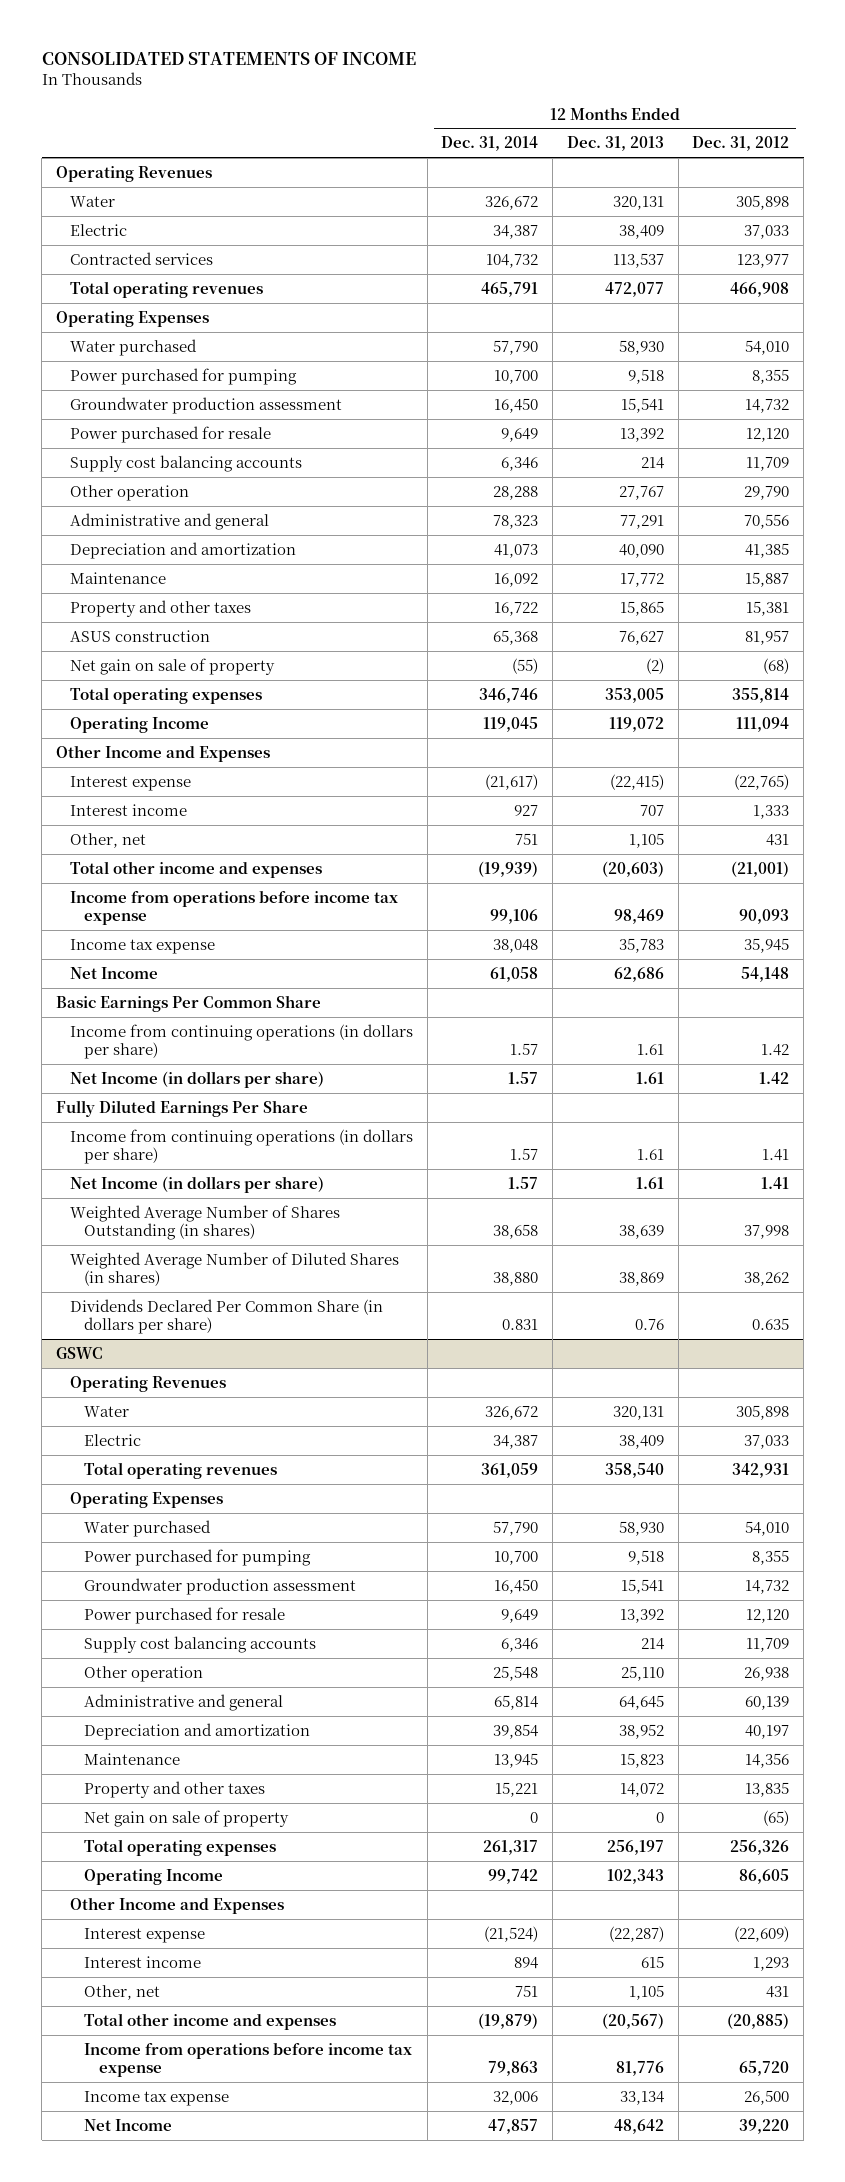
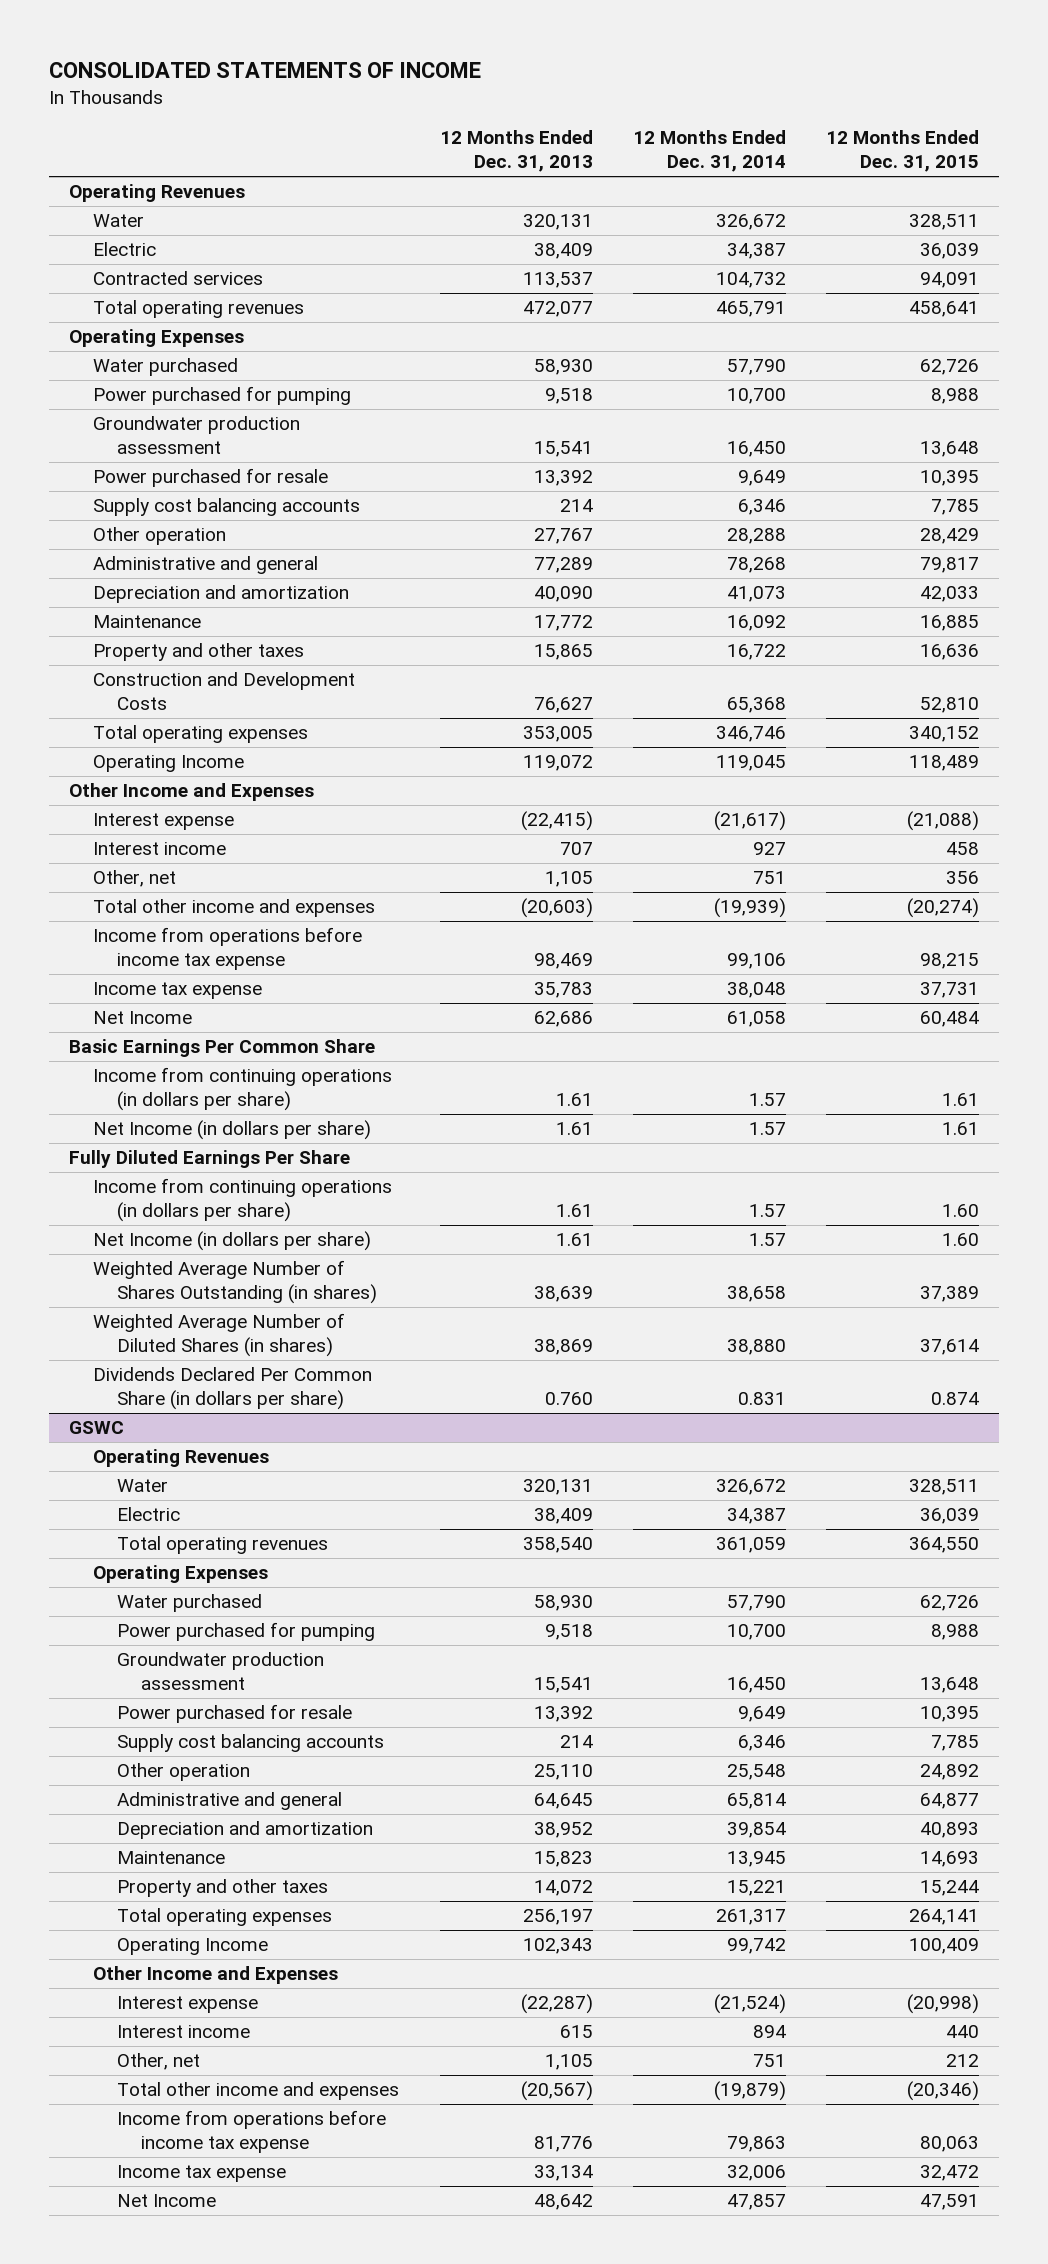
- | 12 Months Ended Dec. 31, 2014 | 12 Months Ended Dec. 31, 2013 | 12 Months Ended Dec. 31, 2012
+ | 12 Months Ended Dec. 31, 2013 | 12 Months Ended Dec. 31, 2014 | 12 Months Ended Dec. 31, 2015
- Administrative and general | 78,323 | 77,291 | 70,556
+ Administrative and general | 77,289 | 78,268 | 79,817
- ASUS construction | 65,368 | 76,627 | 81,957
- Net gain on sale of property | (55) | (2) | (68)
+ Construction and Development Costs | 76,627 | 65,368 | 52,810
- Dividends Declared Per Common Share (in dollars per share) | 0.831 | 0.76 | 0.635
+ Dividends Declared Per Common Share (in dollars per share) | 0.760 | 0.831 | 0.874
@ GSWC
- Net gain on sale of property | 0 | 0 | (65)

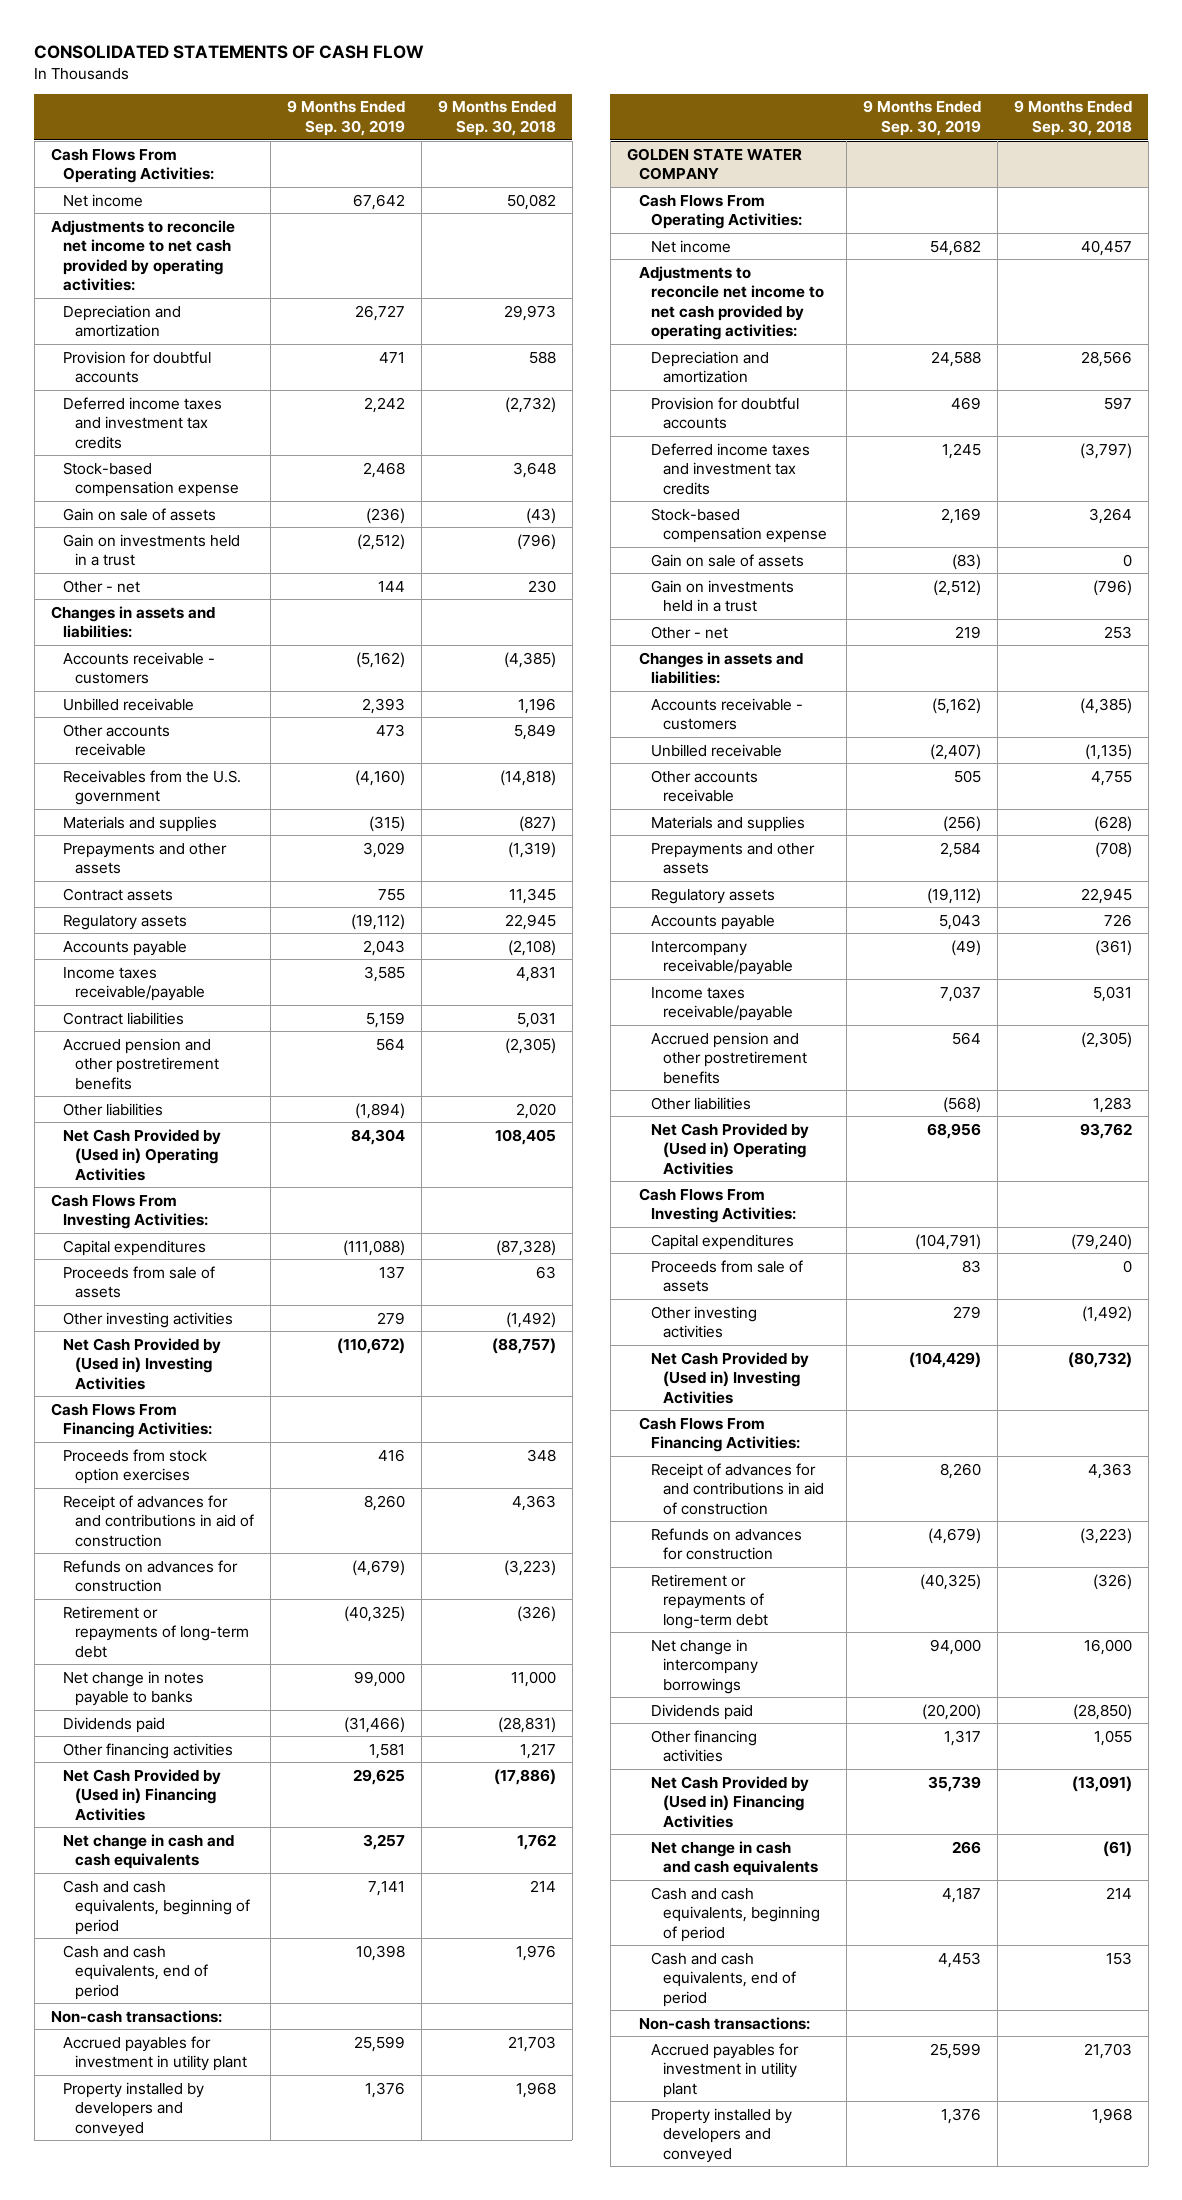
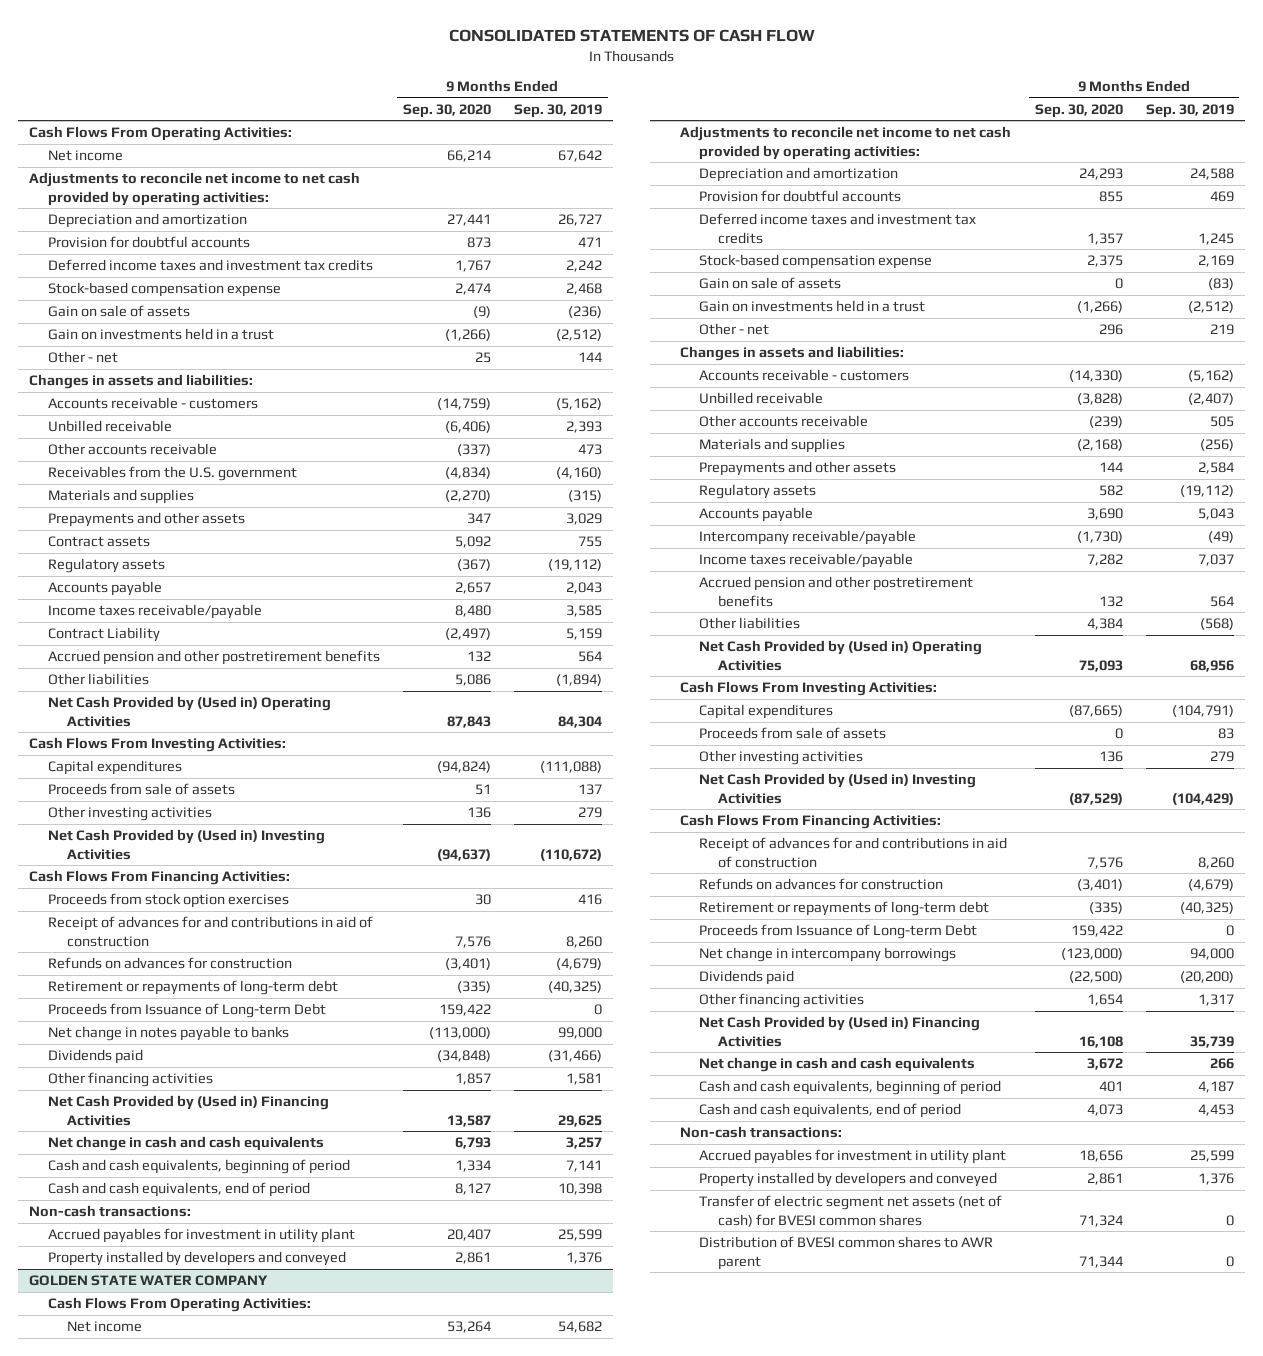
- | 9 Months Ended Sep. 30, 2019 | 9 Months Ended Sep. 30, 2018
+ | 9 Months Ended Sep. 30, 2020 | 9 Months Ended Sep. 30, 2019
- Contract liabilities | 5,159 | 5,031
+ Contract Liability | (2,497) | 5,159
+ Proceeds from Issuance of Long-term Debt | 159,422 | 0
@ GOLDEN STATE WATER COMPANY
+ Proceeds from Issuance of Long-term Debt | 159,422 | 0
+ Transfer of electric segment net assets (net of cash) for BVESI common shares | 71,324 | 0
+ Distribution of BVESI common shares to AWR parent | 71,344 | 0

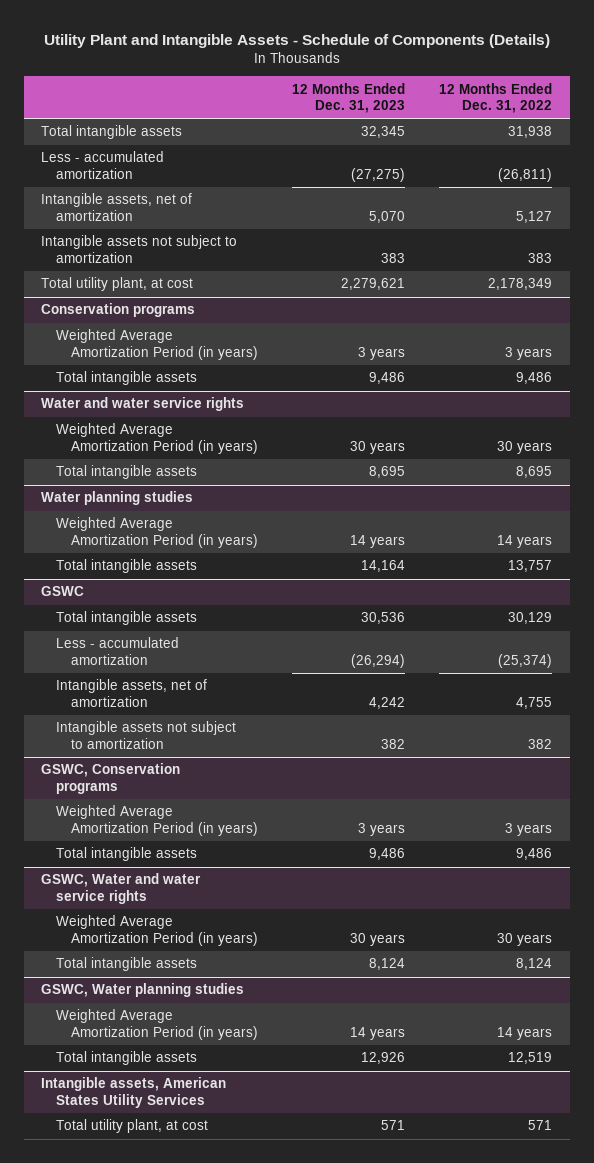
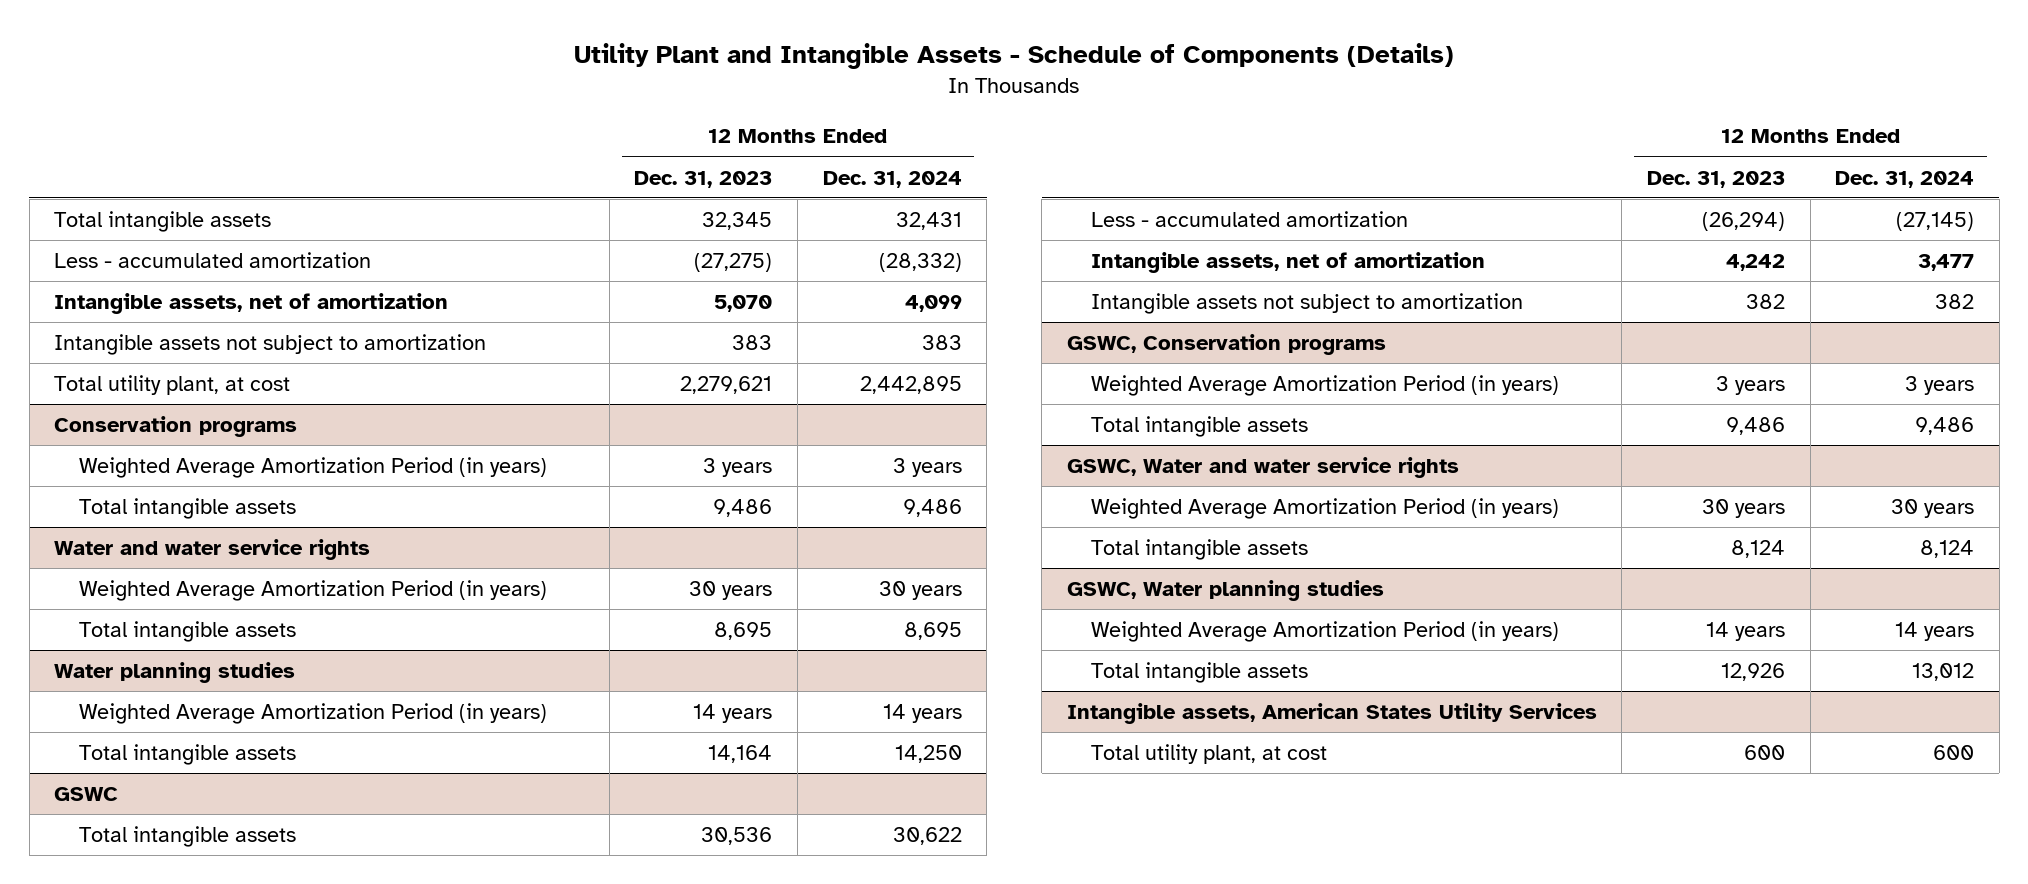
- | 12 Months Ended Dec. 31, 2023 | 12 Months Ended Dec. 31, 2022
+ | 12 Months Ended Dec. 31, 2023 | 12 Months Ended Dec. 31, 2024
@ Intangible assets, American States Utility Services
- Total utility plant, at cost | 571 | 571
+ Total utility plant, at cost | 600 | 600

